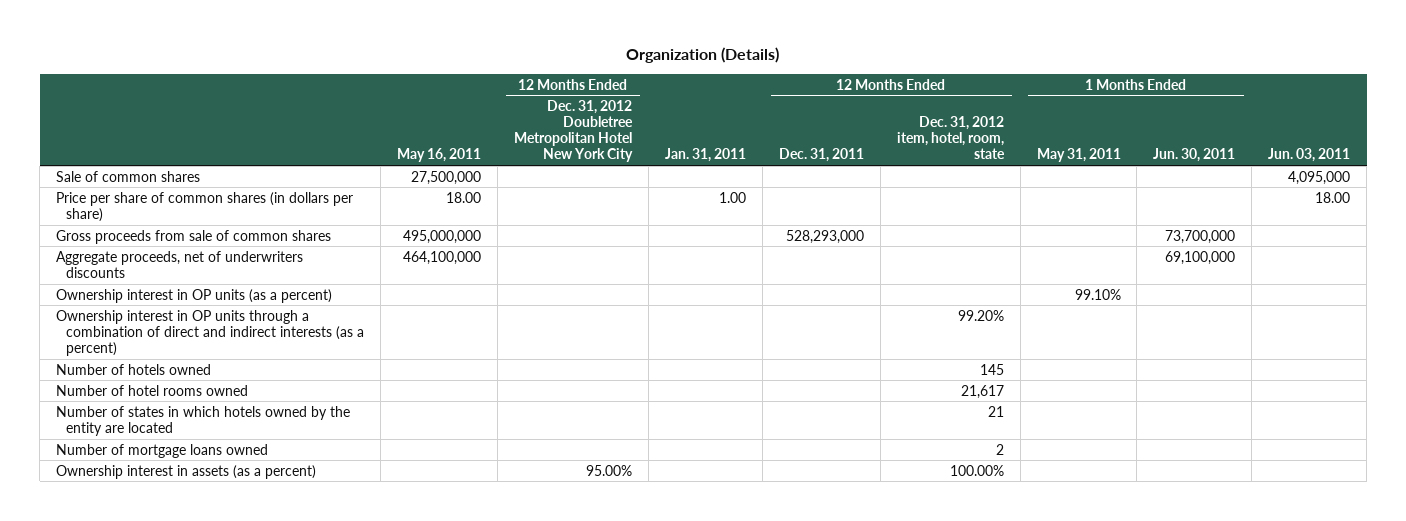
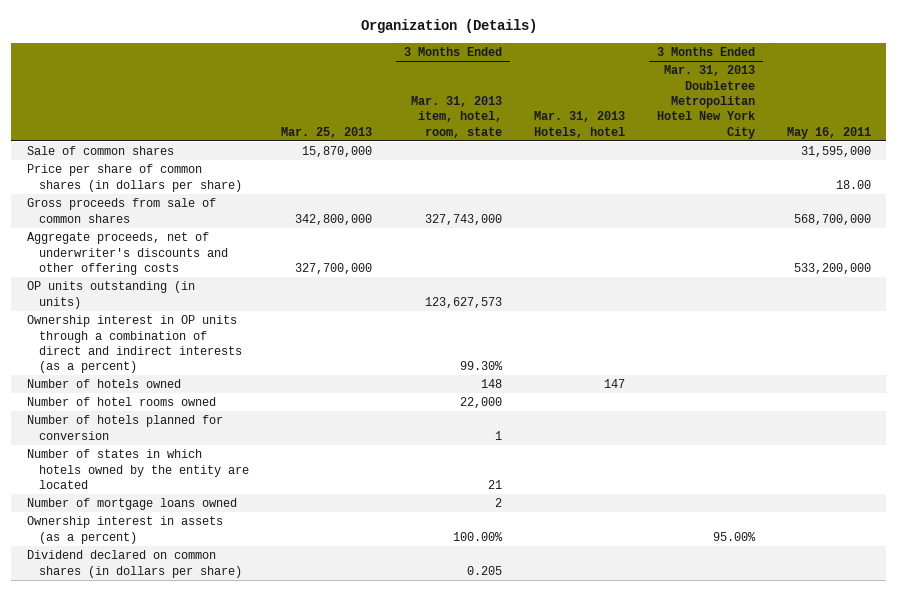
- | May 16, 2011 | 12 Months Ended Dec. 31, 2012 Doubletree Metropolitan Hotel New York City | Jan. 31, 2011 | 12 Months Ended Dec. 31, 2011 | 12 Months Ended Dec. 31, 2012 item, hotel, room, state | 1 Months Ended May 31, 2011 | 1 Months Ended Jun. 30, 2011 | Jun. 03, 2011
+ | Mar. 25, 2013 | 3 Months Ended Mar. 31, 2013 item, hotel, room, state | Mar. 31, 2013 Hotels, hotel | 3 Months Ended Mar. 31, 2013 Doubletree Metropolitan Hotel New York City | May 16, 2011
- Sale of common shares | 27,500,000 | | | | | | | 4,095,000
+ Sale of common shares | 15,870,000 | | | | 31,595,000
- Gross proceeds from sale of common shares | 495,000,000 | | | 528,293,000 | | | 73,700,000 |
- Aggregate proceeds, net of underwriters discounts | 464,100,000 | | | | | | 69,100,000 |
- Ownership interest in OP units (as a percent) | | | | | | 99.10% | |
+ Gross proceeds from sale of common shares | 342,800,000 | 327,743,000 | | | 568,700,000
+ Aggregate proceeds, net of underwriter's discounts and other offering costs | 327,700,000 | | | | 533,200,000
+ OP units outstanding (in units) | | 123,627,573 | | |
+ Number of hotels planned for conversion | | 1 | | |
+ Dividend declared on common shares (in dollars per share) | | 0.205 | | |

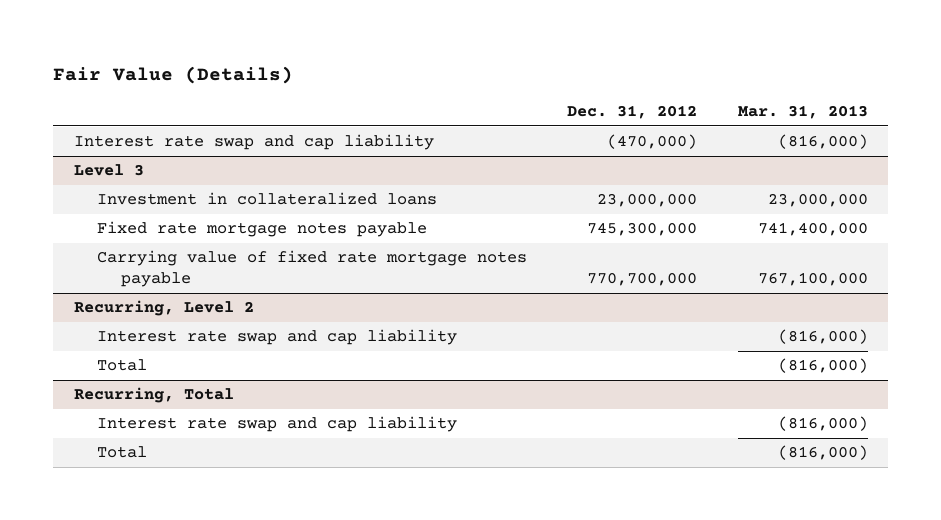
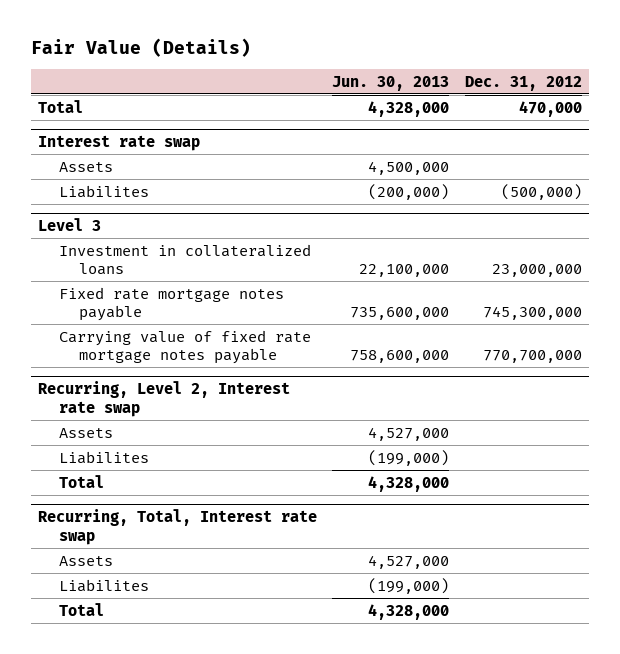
- | Dec. 31, 2012 | Mar. 31, 2013
+ | Jun. 30, 2013 | Dec. 31, 2012
- Interest rate swap and cap liability | (470,000) | (816,000)
+ Total | 4,328,000 | 470,000
+ Interest rate swap
+ Assets | 4,500,000 |
+ Liabilites | (200,000) | (500,000)
- Recurring, Level 2
- Interest rate swap and cap liability | | (816,000)
+ Recurring, Level 2, Interest rate swap
+ Assets | 4,527,000 |
+ Liabilites | (199,000) |
- Recurring, Total
- Interest rate swap and cap liability | | (816,000)
+ Recurring, Total, Interest rate swap
+ Assets | 4,527,000 |
+ Liabilites | (199,000) |

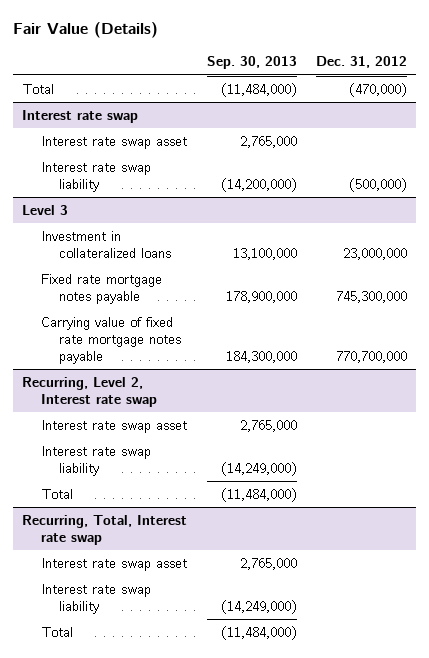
- | Jun. 30, 2013 | Dec. 31, 2012
+ | Sep. 30, 2013 | Dec. 31, 2012
- Total | 4,328,000 | 470,000
+ Total | (11,484,000) | (470,000)
@ Interest rate swap
- Assets | 4,500,000 |
- Liabilites | (200,000) | (500,000)
+ Interest rate swap asset | 2,765,000 |
+ Interest rate swap liability | (14,200,000) | (500,000)
@ Recurring, Level 2, Interest rate swap
- Assets | 4,527,000 |
- Liabilites | (199,000) |
+ Interest rate swap asset | 2,765,000 |
+ Interest rate swap liability | (14,249,000) |
@ Recurring, Total, Interest rate swap
- Assets | 4,527,000 |
- Liabilites | (199,000) |
+ Interest rate swap asset | 2,765,000 |
+ Interest rate swap liability | (14,249,000) |

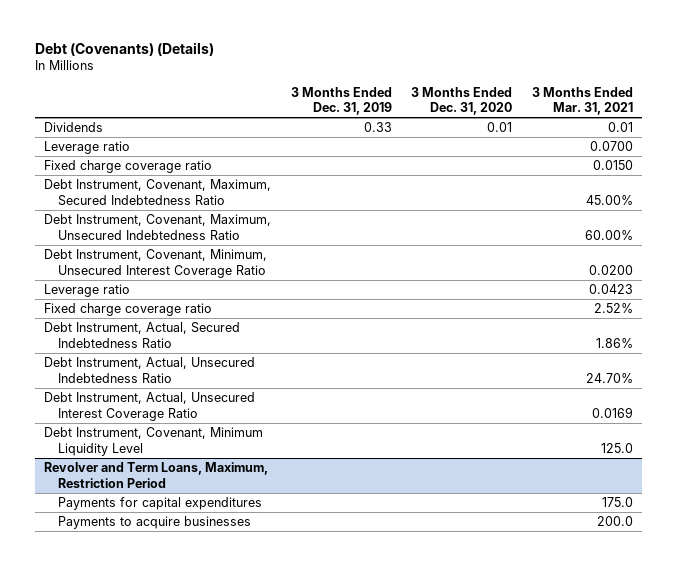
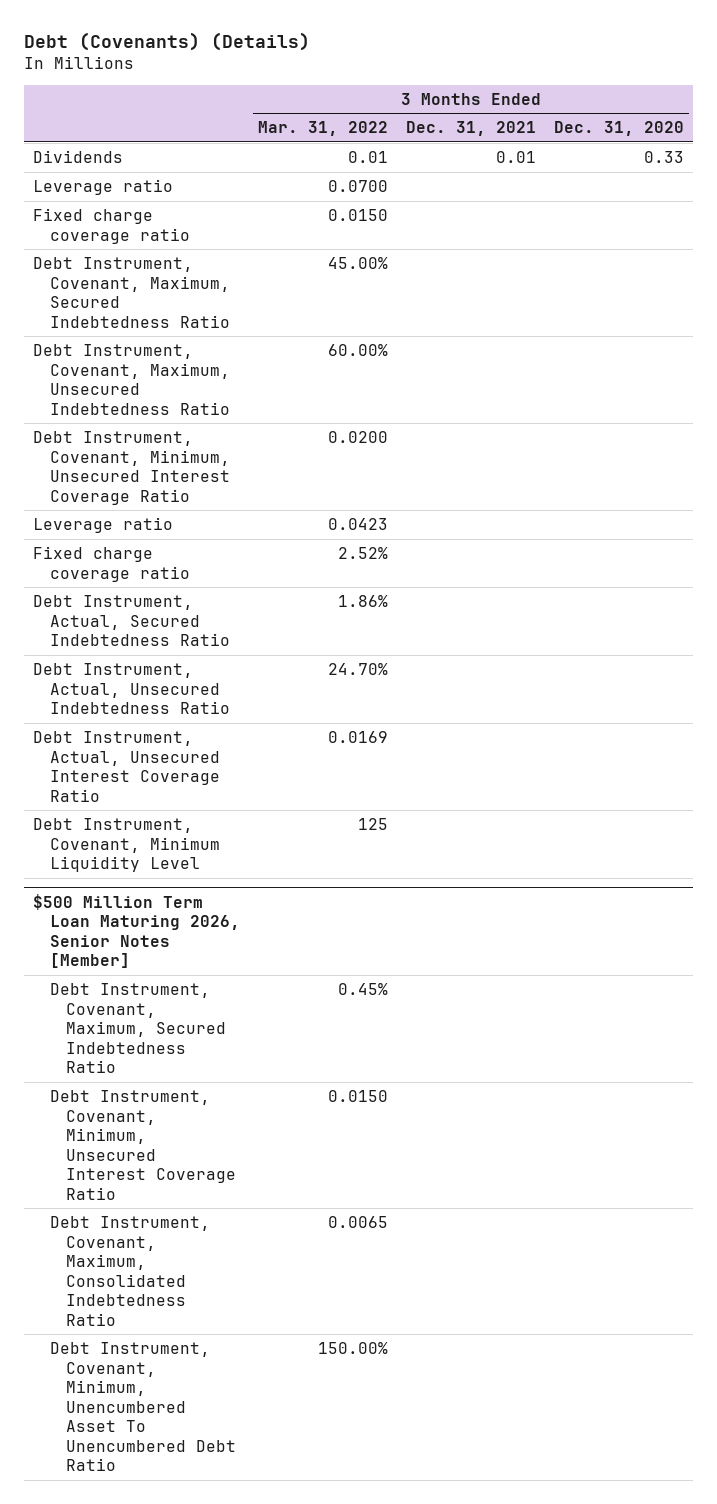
- | 3 Months Ended Dec. 31, 2019 | 3 Months Ended Dec. 31, 2020 | 3 Months Ended Mar. 31, 2021
+ | 3 Months Ended Mar. 31, 2022 | 3 Months Ended Dec. 31, 2021 | 3 Months Ended Dec. 31, 2020
- Dividends | 0.33 | 0.01 | 0.01
+ Dividends | 0.01 | 0.01 | 0.33
- Revolver and Term Loans, Maximum, Restriction Period
- Payments for capital expenditures | | | 175.0
- Payments to acquire businesses | | | 200.0
+ $500 Million Term Loan Maturing 2026, Senior Notes [Member]
+ Debt Instrument, Covenant, Maximum, Secured Indebtedness Ratio | 0.45% | |
+ Debt Instrument, Covenant, Minimum, Unsecured Interest Coverage Ratio | 0.0150 | |
+ Debt Instrument, Covenant, Maximum, Consolidated Indebtedness Ratio | 0.0065 | |
+ Debt Instrument, Covenant, Minimum, Unencumbered Asset To Unencumbered Debt Ratio | 150.00% | |

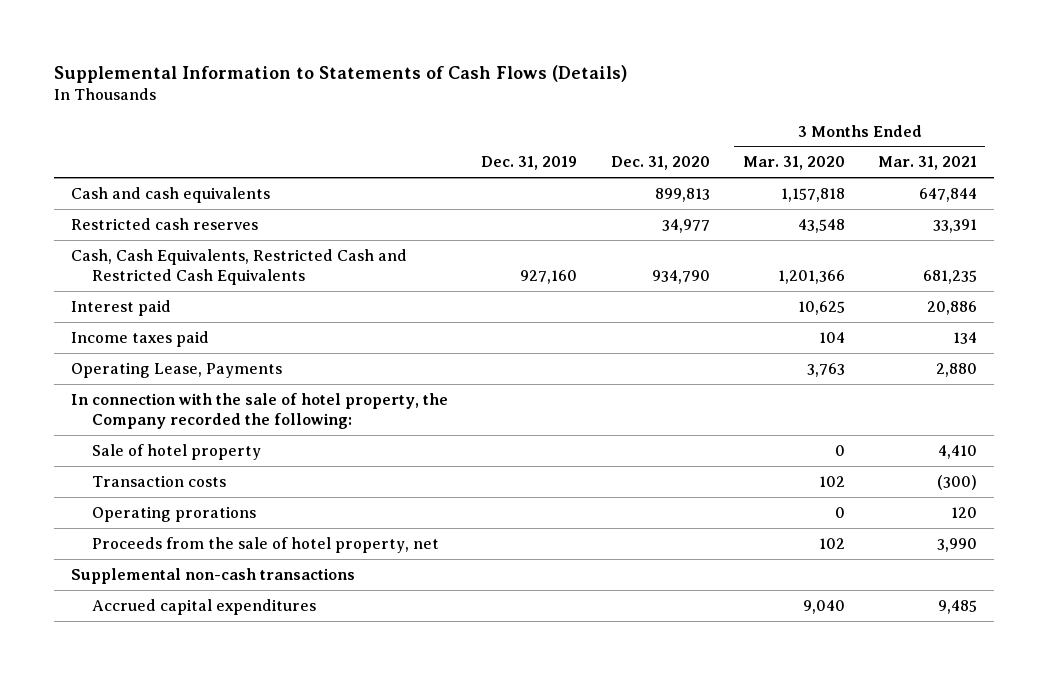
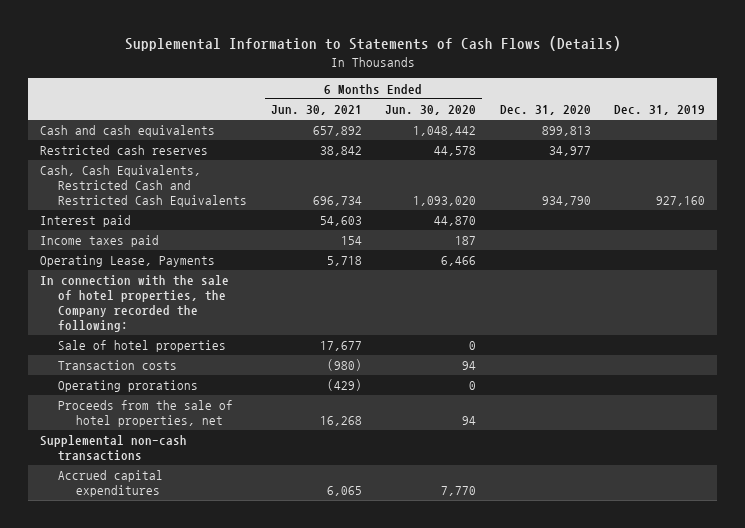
- | Dec. 31, 2019 | Dec. 31, 2020 | 3 Months Ended Mar. 31, 2020 | 3 Months Ended Mar. 31, 2021
+ | 6 Months Ended Jun. 30, 2021 | 6 Months Ended Jun. 30, 2020 | Dec. 31, 2020 | Dec. 31, 2019
- In connection with the sale of hotel property, the Company recorded the following:
- Sale of hotel property | | | 0 | 4,410
+ In connection with the sale of hotel properties, the Company recorded the following:
+ Sale of hotel properties | 17,677 | 0 | |
- Proceeds from the sale of hotel property, net | | | 102 | 3,990
+ Proceeds from the sale of hotel properties, net | 16,268 | 94 | |

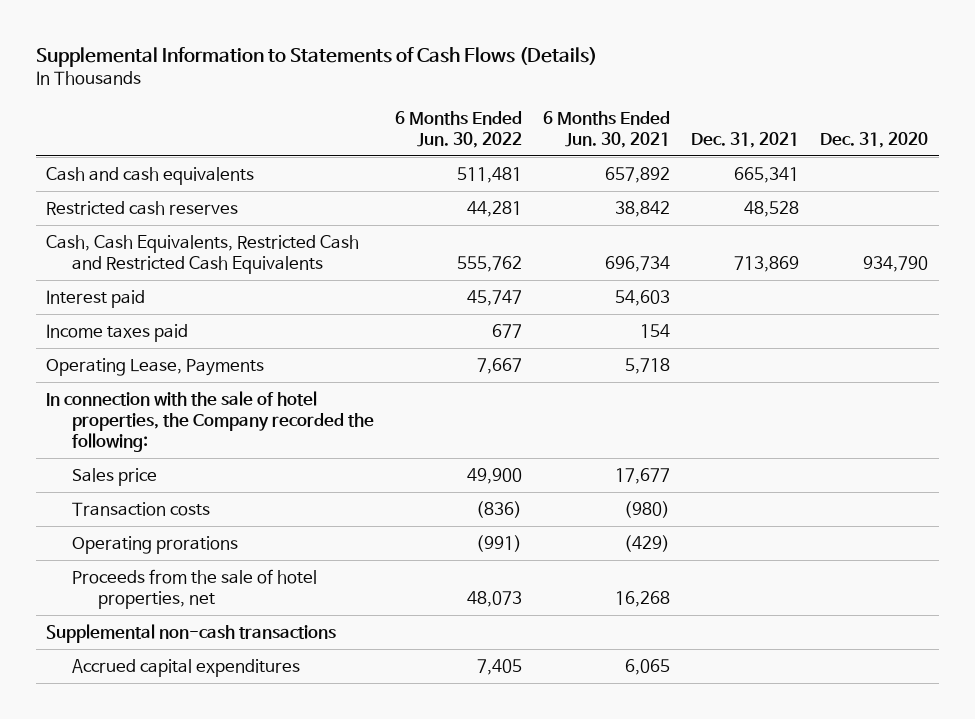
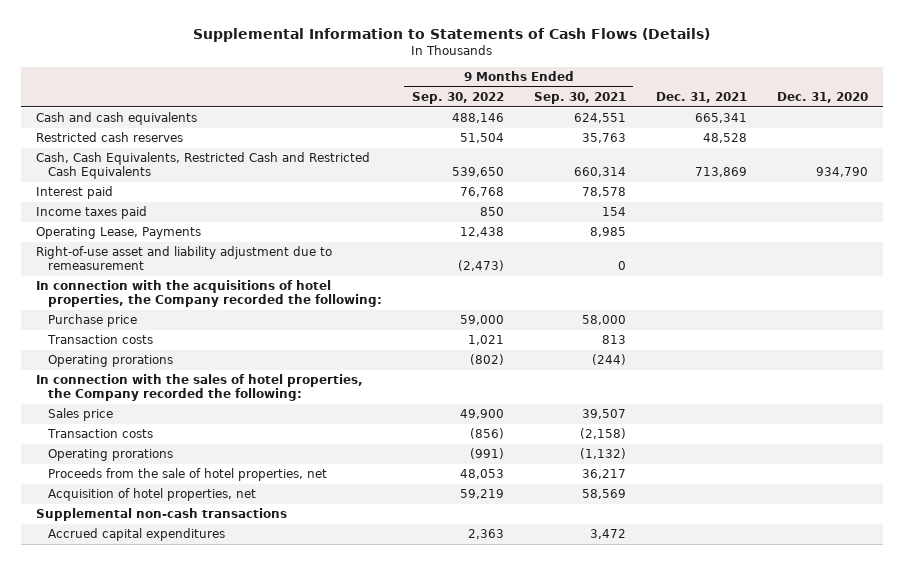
- | 6 Months Ended Jun. 30, 2022 | 6 Months Ended Jun. 30, 2021 | Dec. 31, 2021 | Dec. 31, 2020
+ | 9 Months Ended Sep. 30, 2022 | 9 Months Ended Sep. 30, 2021 | Dec. 31, 2021 | Dec. 31, 2020
- In connection with the sale of hotel properties, the Company recorded the following:
+ Right-of-use asset and liability adjustment due to remeasurement | (2,473) | 0 | |
+ In connection with the acquisitions of hotel properties, the Company recorded the following:
+ Purchase price | 59,000 | 58,000 | |
+ Transaction costs | 1,021 | 813 | |
+ Operating prorations | (802) | (244) | |
+ In connection with the sales of hotel properties, the Company recorded the following:
+ Acquisition of hotel properties, net | 59,219 | 58,569 | |

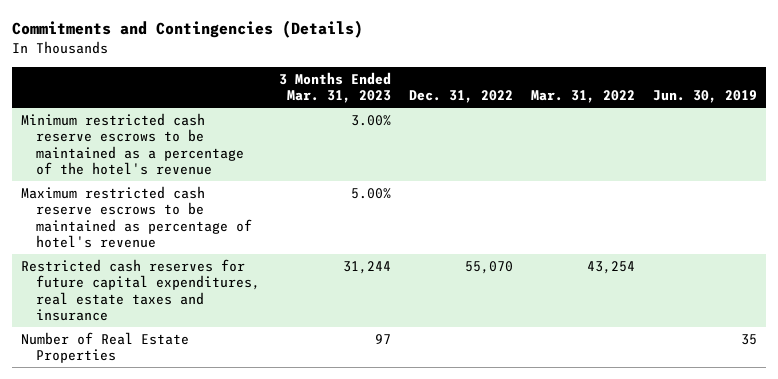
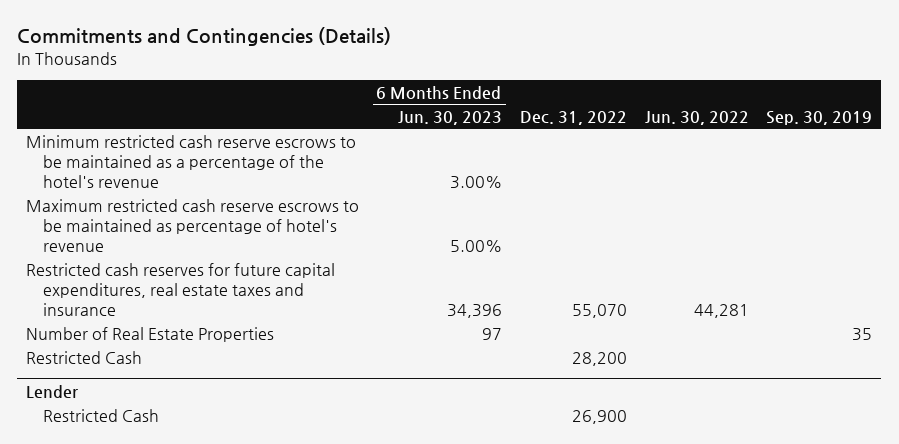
- | 3 Months Ended Mar. 31, 2023 | Dec. 31, 2022 | Mar. 31, 2022 | Jun. 30, 2019
+ | 6 Months Ended Jun. 30, 2023 | Dec. 31, 2022 | Jun. 30, 2022 | Sep. 30, 2019
+ Restricted Cash | | 28,200 | |
+ Lender
+ Restricted Cash | | 26,900 | |

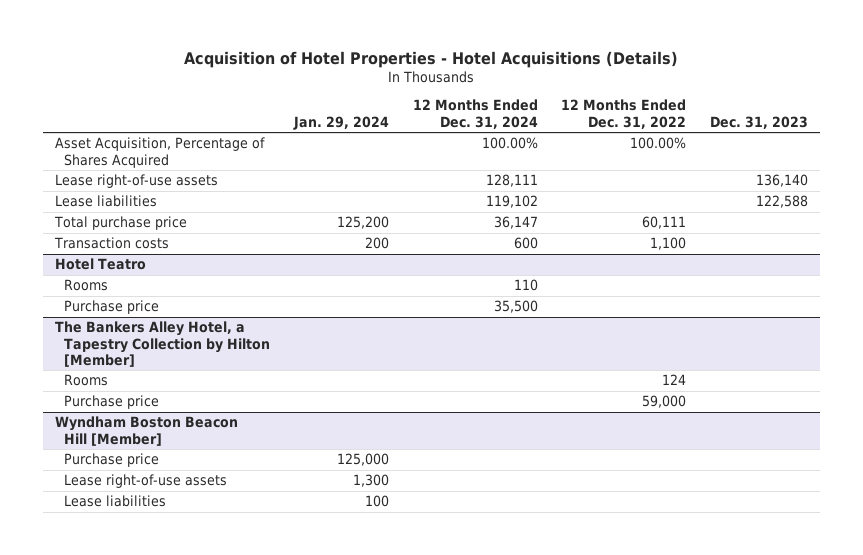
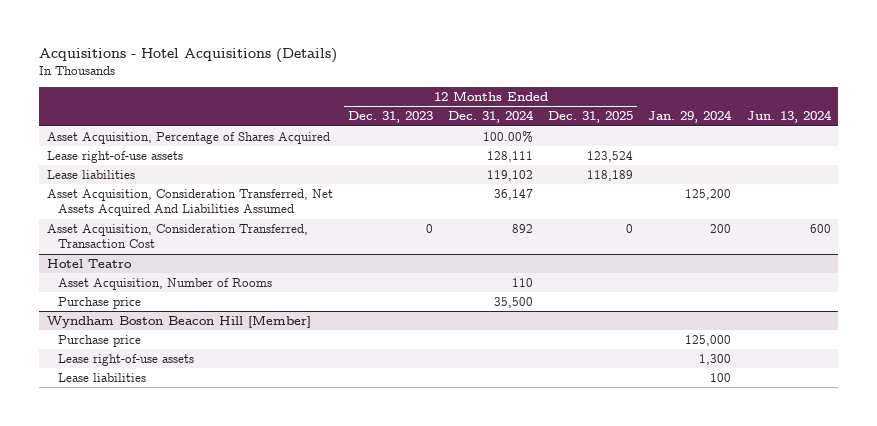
- Acquisition of Hotel Properties - Hotel Acquisitions (Details)
+ Acquisitions - Hotel Acquisitions (Details)
- | Jan. 29, 2024 | 12 Months Ended Dec. 31, 2024 | 12 Months Ended Dec. 31, 2022 | Dec. 31, 2023
+ | 12 Months Ended Dec. 31, 2023 | 12 Months Ended Dec. 31, 2024 | 12 Months Ended Dec. 31, 2025 | Jan. 29, 2024 | Jun. 13, 2024
- Total purchase price | 125,200 | 36,147 | 60,111 |
- Transaction costs | 200 | 600 | 1,100 |
+ Asset Acquisition, Consideration Transferred, Net Assets Acquired And Liabilities Assumed | | 36,147 | | 125,200 |
+ Asset Acquisition, Consideration Transferred, Transaction Cost | 0 | 892 | 0 | 200 | 600
@ Hotel Teatro
- Rooms | | 110 | |
+ Asset Acquisition, Number of Rooms | | 110 | | |
- The Bankers Alley Hotel, a Tapestry Collection by Hilton [Member]
- Rooms | | | 124 |
- Purchase price | | | 59,000 |

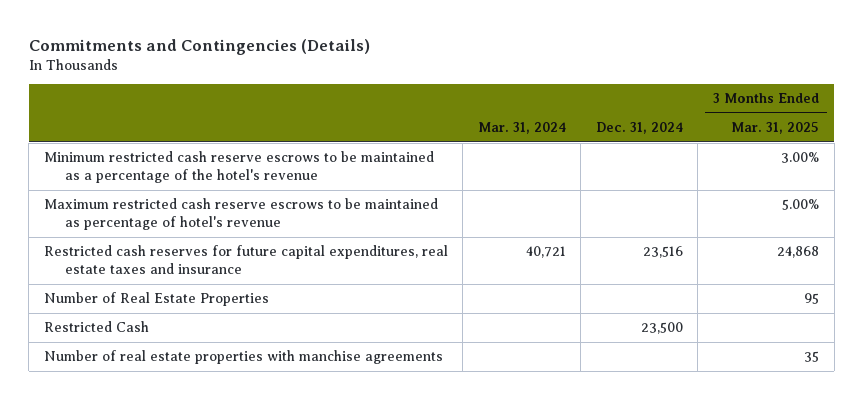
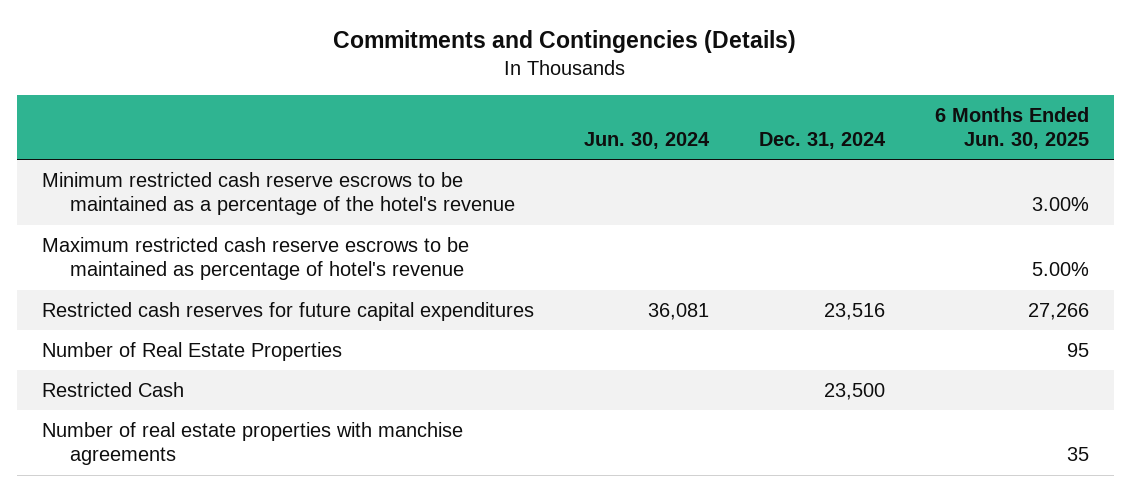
- | Mar. 31, 2024 | Dec. 31, 2024 | 3 Months Ended Mar. 31, 2025
+ | Jun. 30, 2024 | Dec. 31, 2024 | 6 Months Ended Jun. 30, 2025
- Restricted cash reserves for future capital expenditures, real estate taxes and insurance | 40,721 | 23,516 | 24,868
+ Restricted cash reserves for future capital expenditures | 36,081 | 23,516 | 27,266

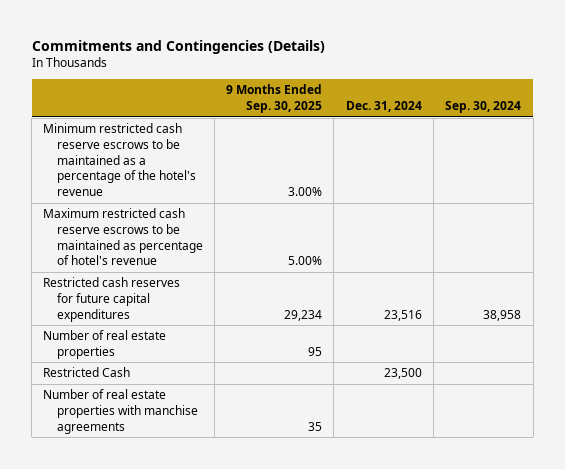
- | Jun. 30, 2024 | Dec. 31, 2024 | 6 Months Ended Jun. 30, 2025
+ | 9 Months Ended Sep. 30, 2025 | Dec. 31, 2024 | Sep. 30, 2024
- Number of Real Estate Properties | | | 95
+ Number of real estate properties | 95 | |

